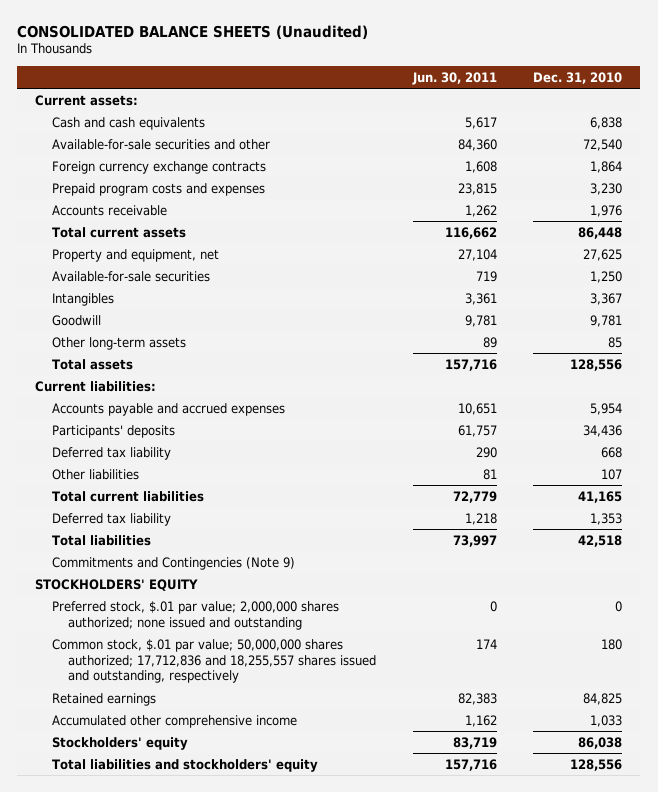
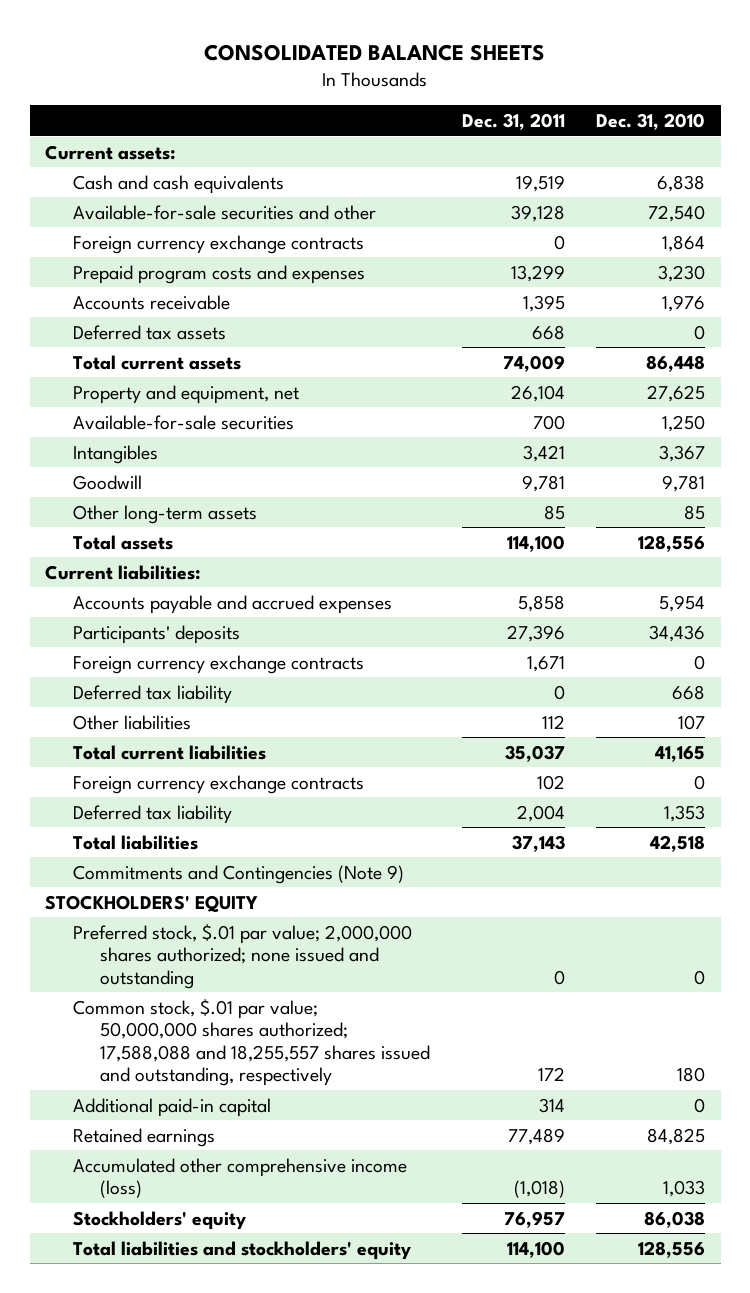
- CONSOLIDATED BALANCE SHEETS (Unaudited)
+ CONSOLIDATED BALANCE SHEETS
- | Jun. 30, 2011 | Dec. 31, 2010
+ | Dec. 31, 2011 | Dec. 31, 2010
+ Deferred tax assets | 668 | 0
+ Foreign currency exchange contracts | 1,671 | 0
+ Foreign currency exchange contracts | 102 | 0
- Common stock, $.01 par value; 50,000,000 shares authorized; 17,712,836 and 18,255,557 shares issued and outstanding, respectively | 174 | 180
+ Common stock, $.01 par value; 50,000,000 shares authorized; 17,588,088 and 18,255,557 shares issued and outstanding, respectively | 172 | 180
+ Additional paid-in capital | 314 | 0
- Accumulated other comprehensive income | 1,162 | 1,033
+ Accumulated other comprehensive income (loss) | (1,018) | 1,033

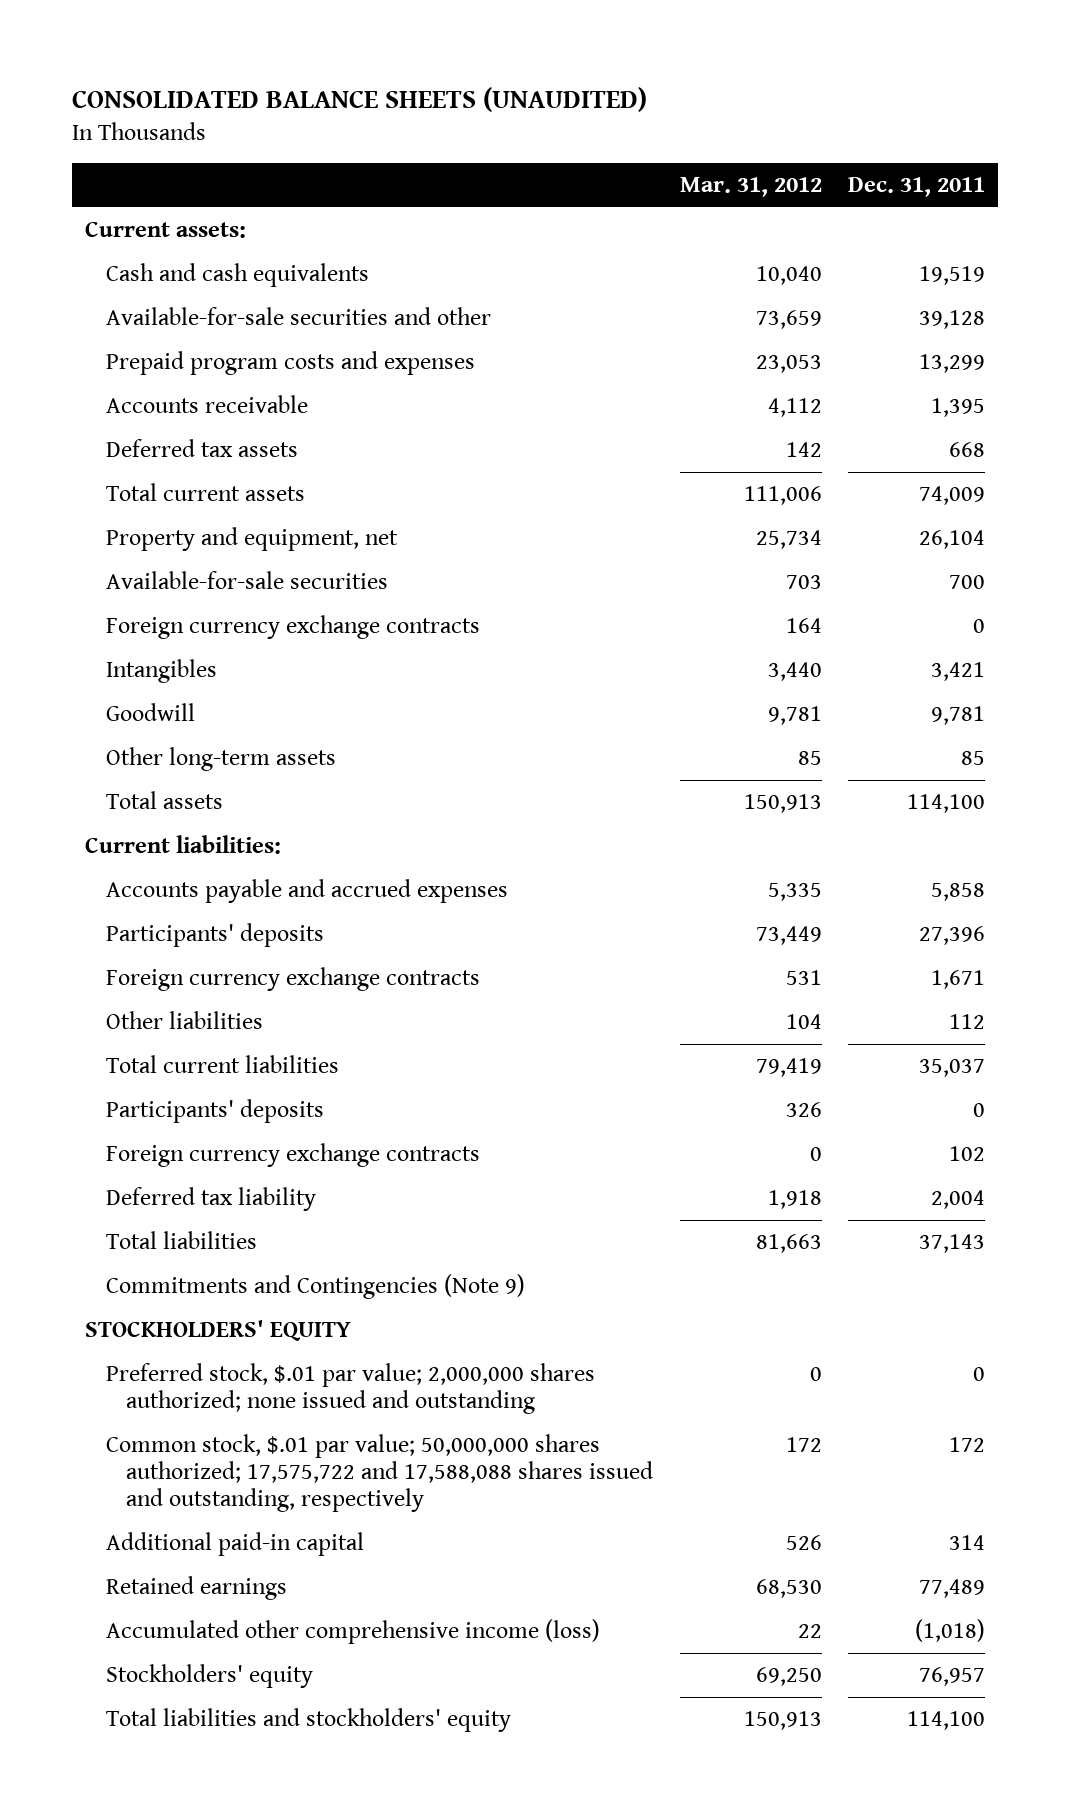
- CONSOLIDATED BALANCE SHEETS
+ CONSOLIDATED BALANCE SHEETS (UNAUDITED)
- | Dec. 31, 2011 | Dec. 31, 2010
+ | Mar. 31, 2012 | Dec. 31, 2011
moved down: Foreign currency exchange contracts | 164 | 0
- Deferred tax liability | 0 | 668
+ Participants' deposits | 326 | 0
- Common stock, $.01 par value; 50,000,000 shares authorized; 17,588,088 and 18,255,557 shares issued and outstanding, respectively | 172 | 180
+ Common stock, $.01 par value; 50,000,000 shares authorized; 17,575,722 and 17,588,088 shares issued and outstanding, respectively | 172 | 172

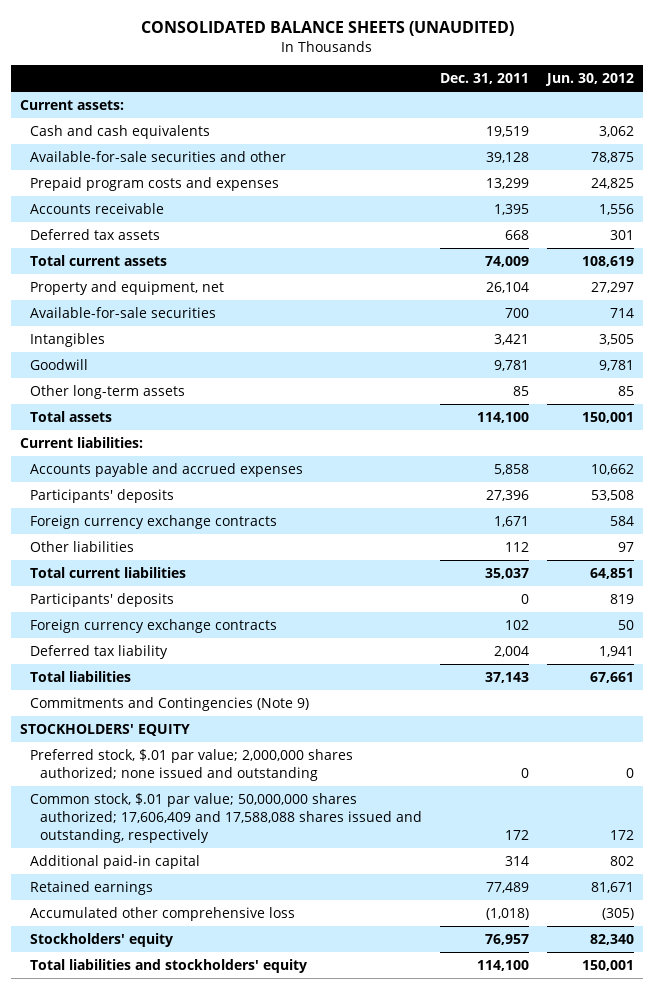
- | Mar. 31, 2012 | Dec. 31, 2011
+ | Dec. 31, 2011 | Jun. 30, 2012
- Foreign currency exchange contracts | 164 | 0
- Common stock, $.01 par value; 50,000,000 shares authorized; 17,575,722 and 17,588,088 shares issued and outstanding, respectively | 172 | 172
+ Common stock, $.01 par value; 50,000,000 shares authorized; 17,606,409 and 17,588,088 shares issued and outstanding, respectively | 172 | 172
- Accumulated other comprehensive income (loss) | 22 | (1,018)
+ Accumulated other comprehensive loss | (1,018) | (305)

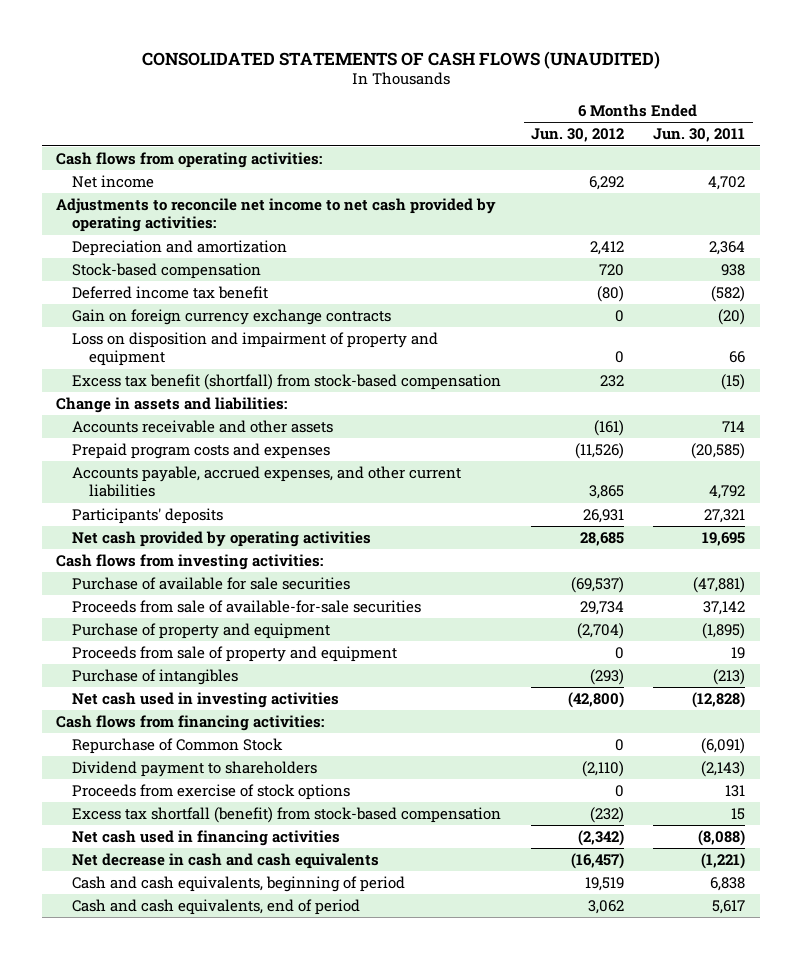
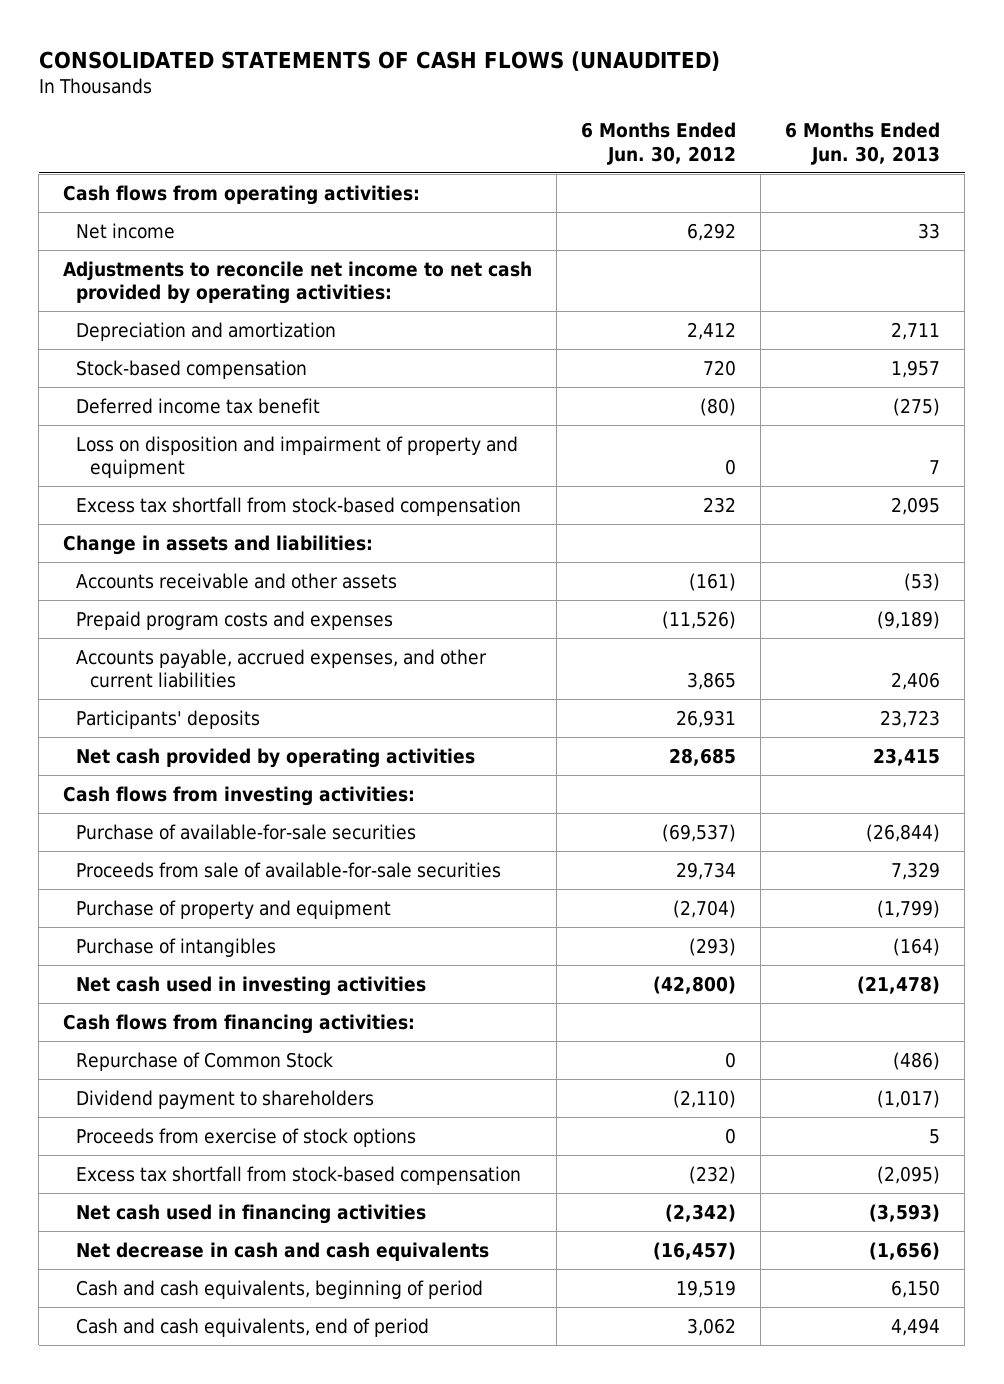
- | 6 Months Ended Jun. 30, 2012 | 6 Months Ended Jun. 30, 2011
+ | 6 Months Ended Jun. 30, 2012 | 6 Months Ended Jun. 30, 2013
- Gain on foreign currency exchange contracts | 0 | (20)
- Excess tax benefit (shortfall) from stock-based compensation | 232 | (15)
+ Excess tax shortfall from stock-based compensation | 232 | 2,095
- Purchase of available for sale securities | (69,537) | (47,881)
+ Purchase of available-for-sale securities | (69,537) | (26,844)
- Proceeds from sale of property and equipment | 0 | 19
- Excess tax shortfall (benefit) from stock-based compensation | (232) | 15
+ Excess tax shortfall from stock-based compensation | (232) | (2,095)

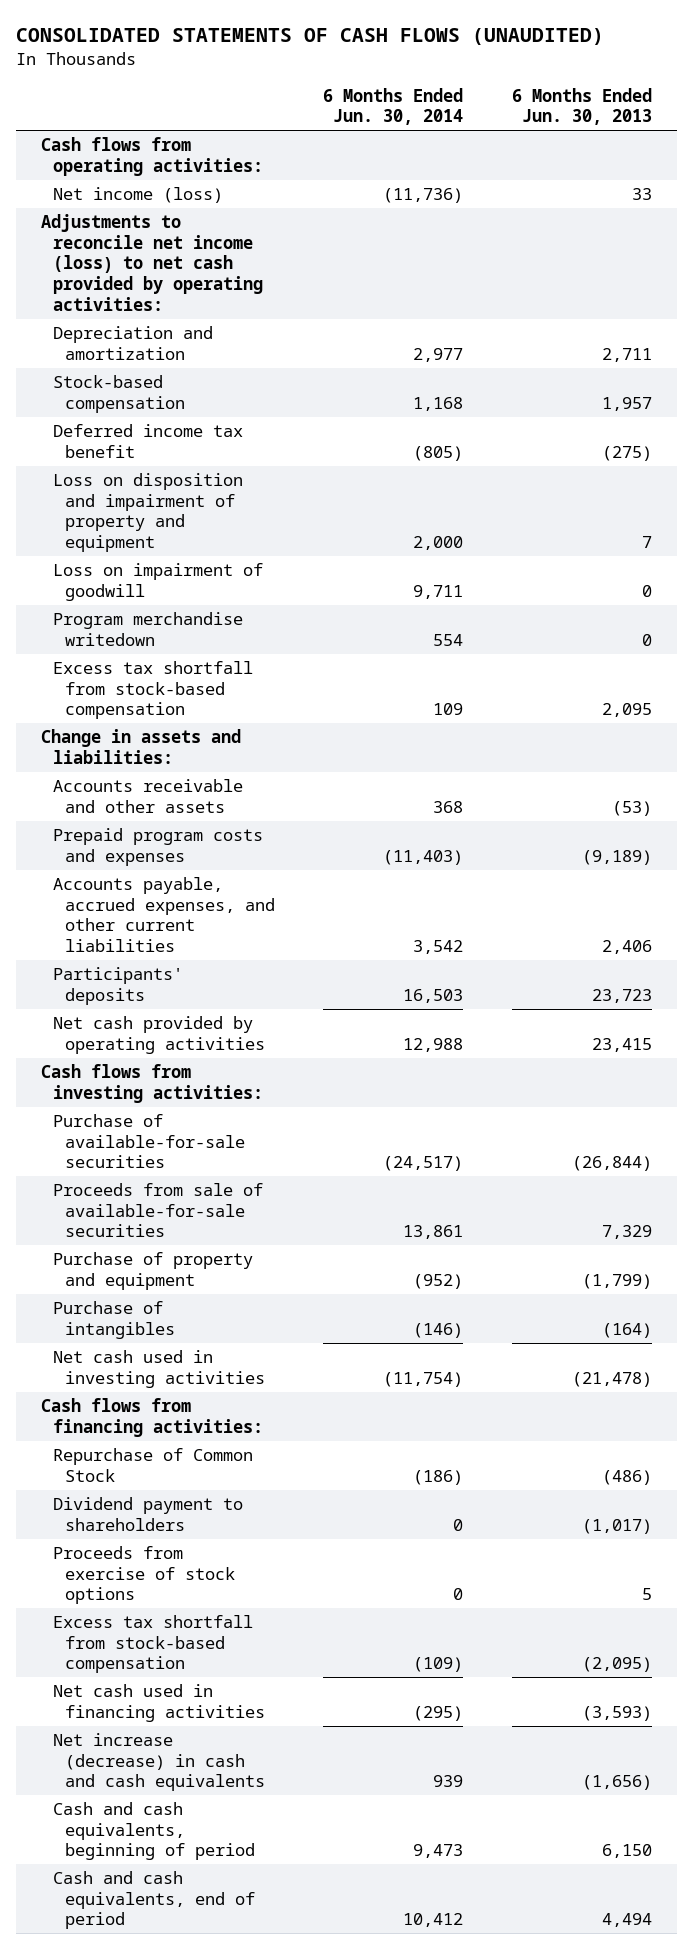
- | 6 Months Ended Jun. 30, 2012 | 6 Months Ended Jun. 30, 2013
+ | 6 Months Ended Jun. 30, 2014 | 6 Months Ended Jun. 30, 2013
- Net income | 6,292 | 33
- Adjustments to reconcile net income to net cash provided by operating activities:
+ Net income (loss) | (11,736) | 33
+ Adjustments to reconcile net income (loss) to net cash provided by operating activities:
+ Loss on impairment of goodwill | 9,711 | 0
+ Program merchandise writedown | 554 | 0
- Net decrease in cash and cash equivalents | (16,457) | (1,656)
+ Net increase (decrease) in cash and cash equivalents | 939 | (1,656)

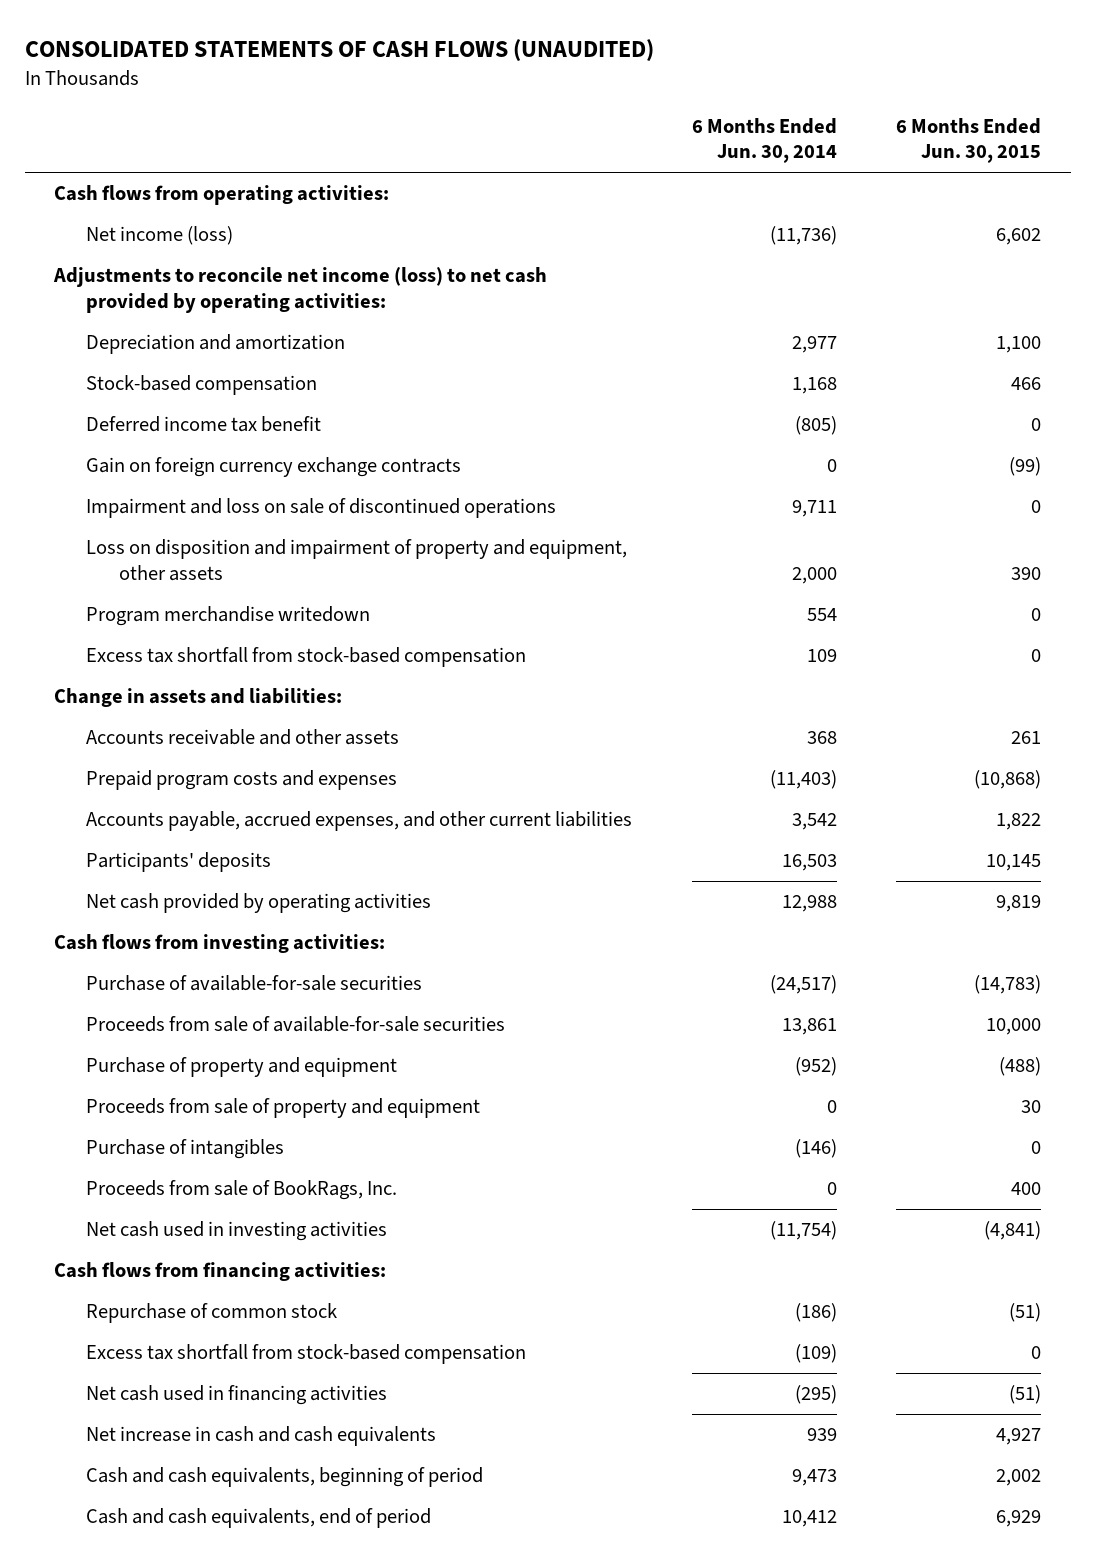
- | 6 Months Ended Jun. 30, 2014 | 6 Months Ended Jun. 30, 2013
+ | 6 Months Ended Jun. 30, 2014 | 6 Months Ended Jun. 30, 2015
- Loss on disposition and impairment of property and equipment | 2,000 | 7
- Loss on impairment of goodwill | 9,711 | 0
+ Gain on foreign currency exchange contracts | 0 | (99)
+ Impairment and loss on sale of discontinued operations | 9,711 | 0
+ Loss on disposition and impairment of property and equipment, other assets | 2,000 | 390
+ Proceeds from sale of property and equipment | 0 | 30
+ Proceeds from sale of BookRags, Inc. | 0 | 400
- Repurchase of Common Stock | (186) | (486)
- Dividend payment to shareholders | 0 | (1,017)
- Proceeds from exercise of stock options | 0 | 5
+ Repurchase of common stock | (186) | (51)
- Net increase (decrease) in cash and cash equivalents | 939 | (1,656)
+ Net increase in cash and cash equivalents | 939 | 4,927

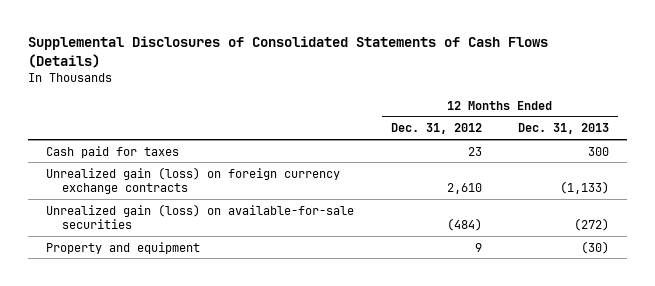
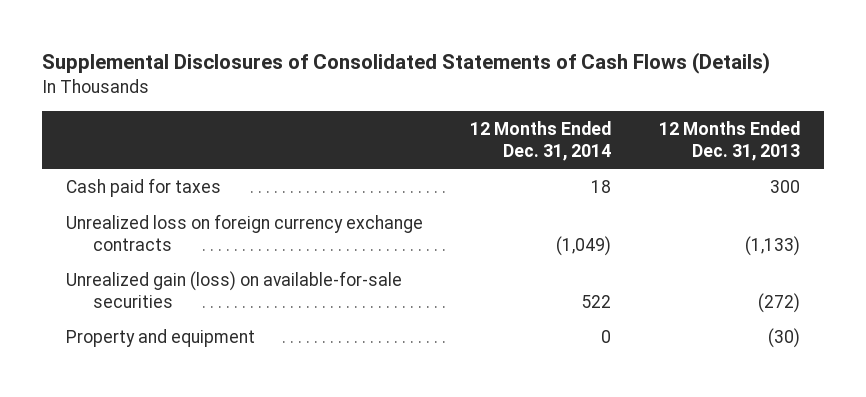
- | 12 Months Ended Dec. 31, 2012 | 12 Months Ended Dec. 31, 2013
+ | 12 Months Ended Dec. 31, 2014 | 12 Months Ended Dec. 31, 2013
- Unrealized gain (loss) on foreign currency exchange contracts | 2,610 | (1,133)
+ Unrealized loss on foreign currency exchange contracts | (1,049) | (1,133)

